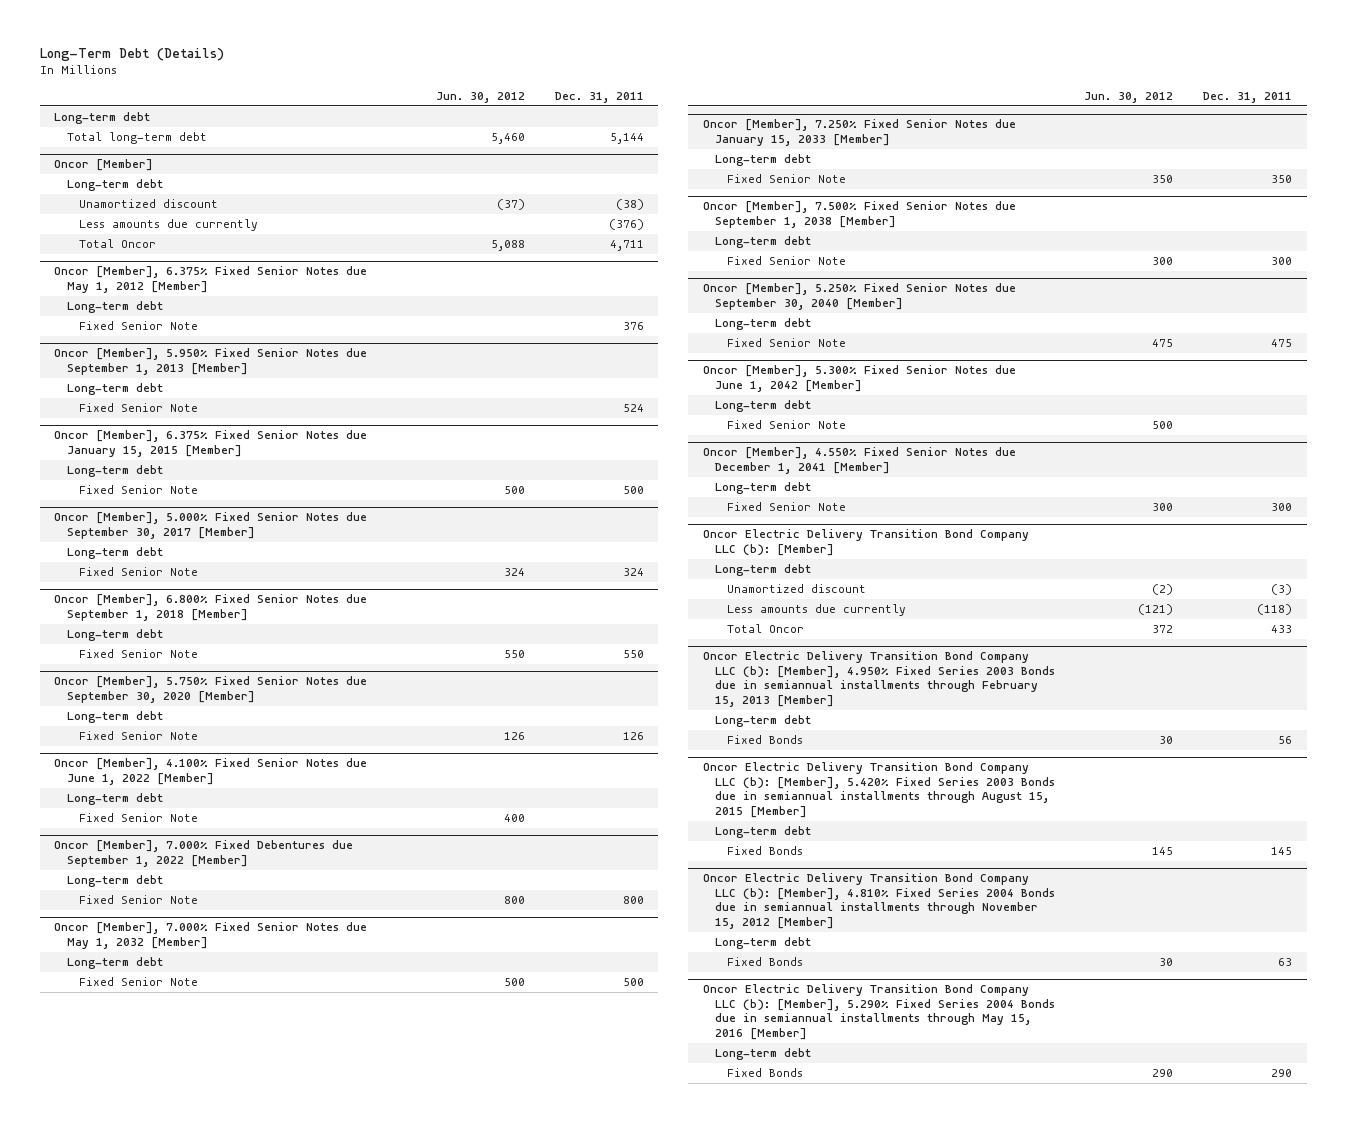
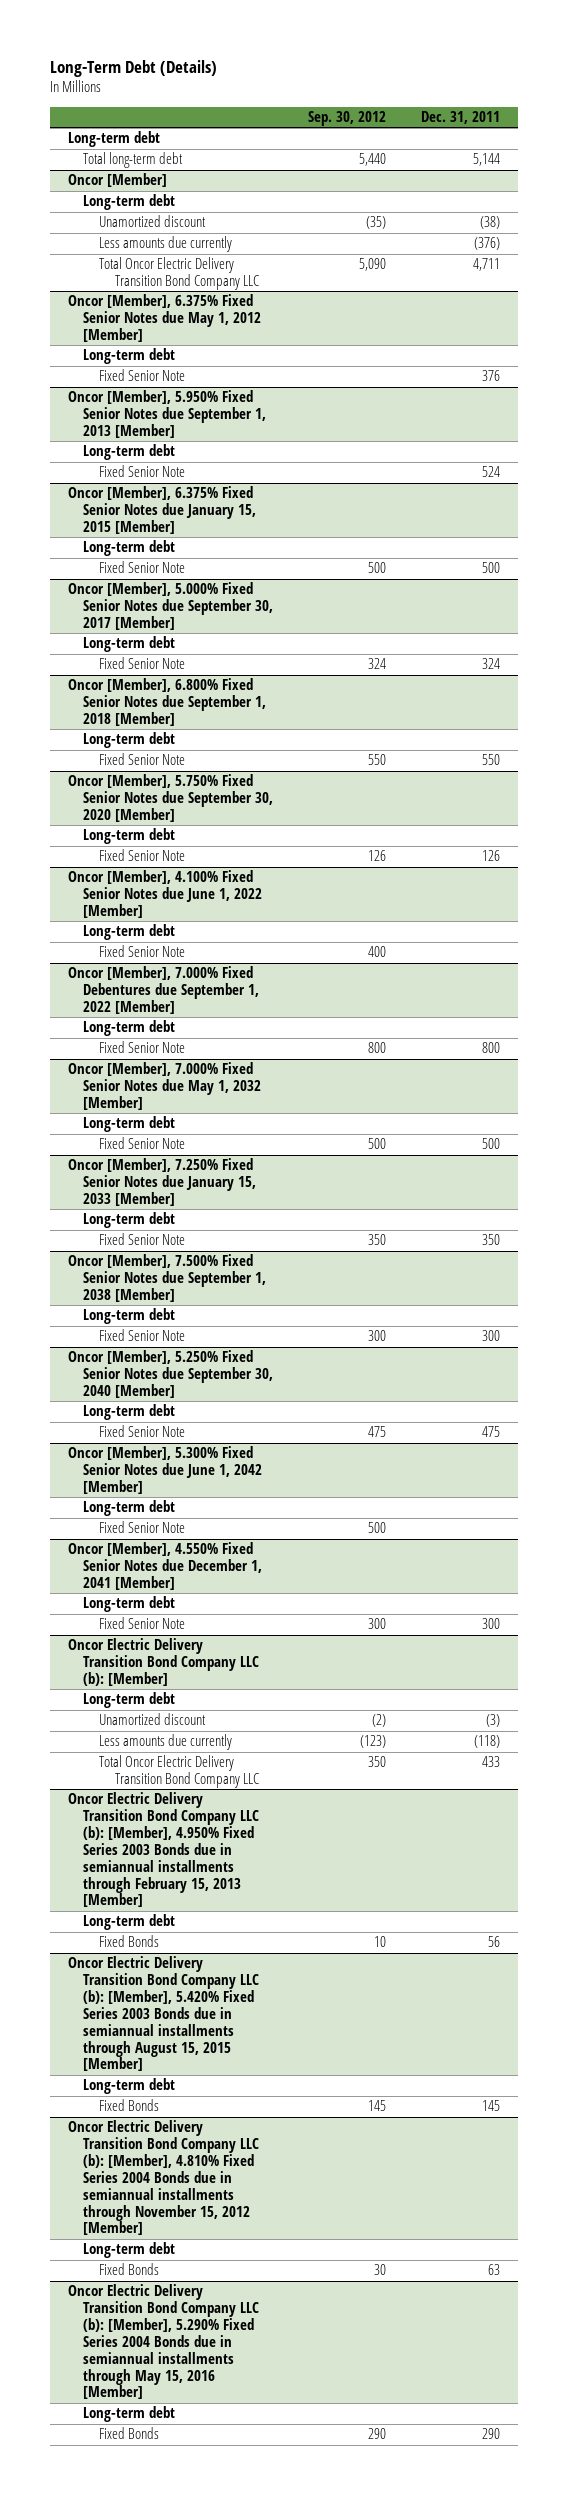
- | Jun. 30, 2012 | Dec. 31, 2011
+ | Sep. 30, 2012 | Dec. 31, 2011
@ Oncor [Member]
- Total Oncor | 5,088 | 4,711
+ Total Oncor Electric Delivery Transition Bond Company LLC | 5,090 | 4,711
@ Oncor Electric Delivery Transition Bond Company LLC (b): [Member]
- Total Oncor | 372 | 433
+ Total Oncor Electric Delivery Transition Bond Company LLC | 350 | 433

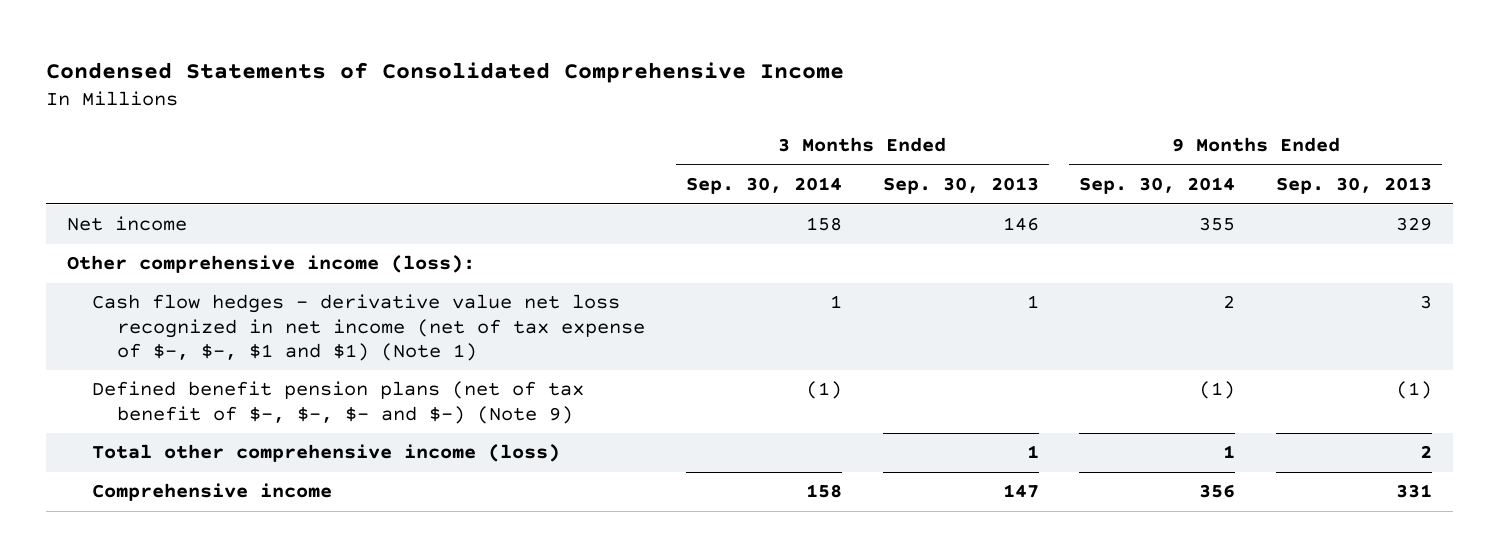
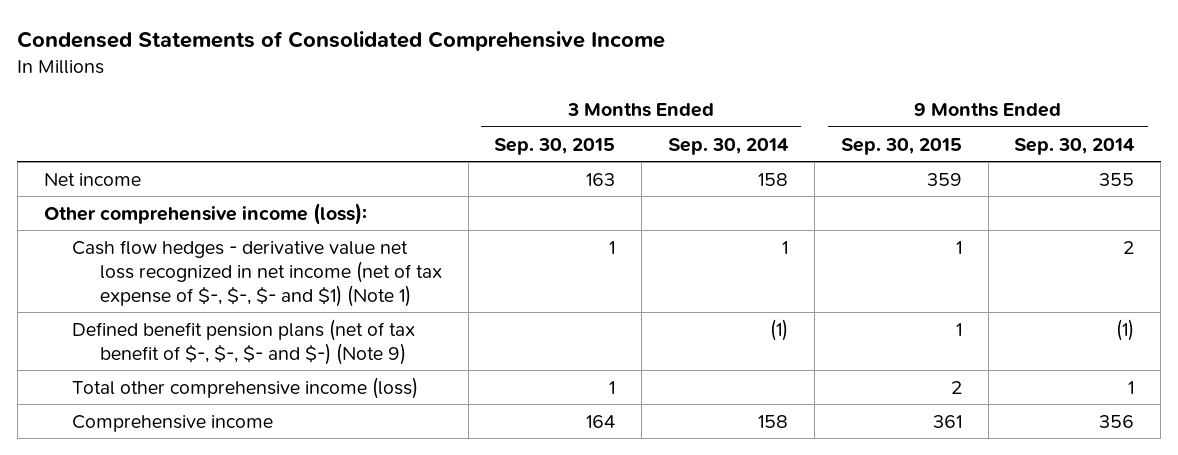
- | 3 Months Ended Sep. 30, 2014 | 3 Months Ended Sep. 30, 2013 | 9 Months Ended Sep. 30, 2014 | 9 Months Ended Sep. 30, 2013
+ | 3 Months Ended Sep. 30, 2015 | 3 Months Ended Sep. 30, 2014 | 9 Months Ended Sep. 30, 2015 | 9 Months Ended Sep. 30, 2014
- Cash flow hedges - derivative value net loss recognized in net income (net of tax expense of $-, $-, $1 and $1) (Note 1) | 1 | 1 | 2 | 3
+ Cash flow hedges - derivative value net loss recognized in net income (net of tax expense of $-, $-, $- and $1) (Note 1) | 1 | 1 | 1 | 2

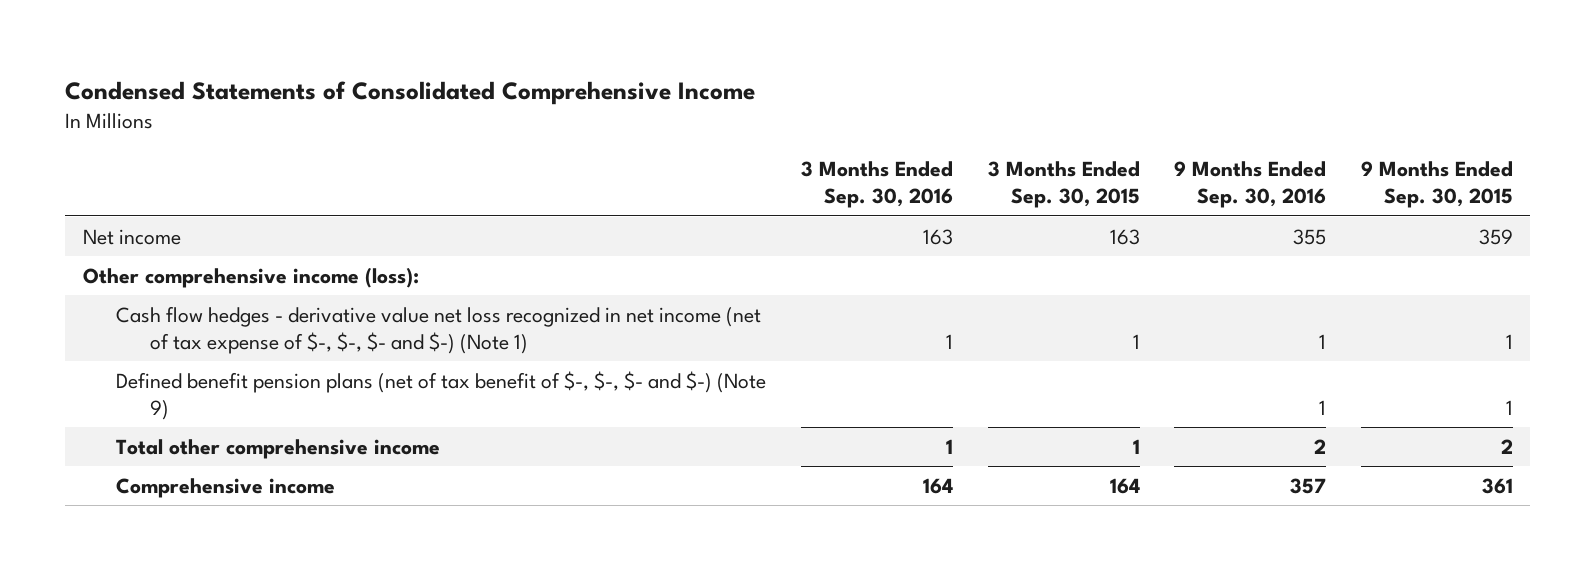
- | 3 Months Ended Sep. 30, 2015 | 3 Months Ended Sep. 30, 2014 | 9 Months Ended Sep. 30, 2015 | 9 Months Ended Sep. 30, 2014
+ | 3 Months Ended Sep. 30, 2016 | 3 Months Ended Sep. 30, 2015 | 9 Months Ended Sep. 30, 2016 | 9 Months Ended Sep. 30, 2015
- Cash flow hedges - derivative value net loss recognized in net income (net of tax expense of $-, $-, $- and $1) (Note 1) | 1 | 1 | 1 | 2
+ Cash flow hedges - derivative value net loss recognized in net income (net of tax expense of $-, $-, $- and $-) (Note 1) | 1 | 1 | 1 | 1
- Total other comprehensive income (loss) | 1 | | 2 | 1
+ Total other comprehensive income | 1 | 1 | 2 | 2

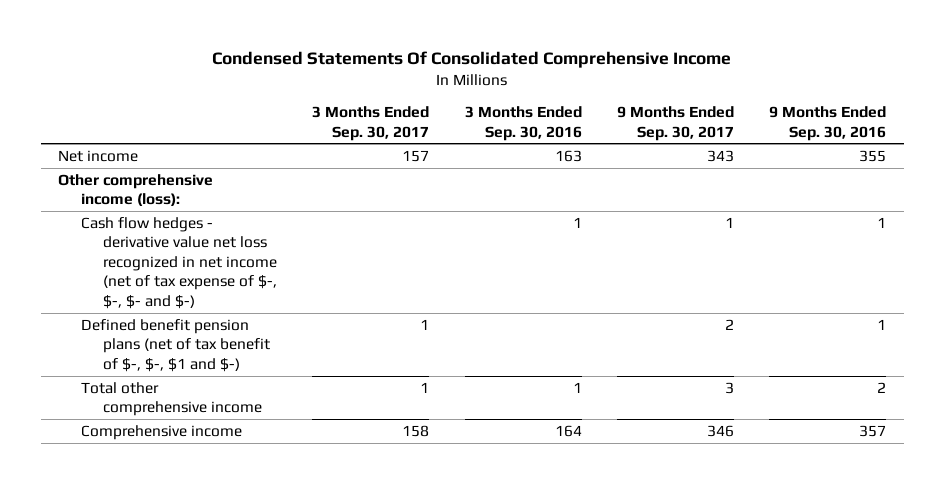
- Condensed Statements of Consolidated Comprehensive Income
+ Condensed Statements Of Consolidated Comprehensive Income
- | 3 Months Ended Sep. 30, 2016 | 3 Months Ended Sep. 30, 2015 | 9 Months Ended Sep. 30, 2016 | 9 Months Ended Sep. 30, 2015
+ | 3 Months Ended Sep. 30, 2017 | 3 Months Ended Sep. 30, 2016 | 9 Months Ended Sep. 30, 2017 | 9 Months Ended Sep. 30, 2016
- Cash flow hedges - derivative value net loss recognized in net income (net of tax expense of $-, $-, $- and $-) (Note 1) | 1 | 1 | 1 | 1
- Defined benefit pension plans (net of tax benefit of $-, $-, $- and $-) (Note 9) | | | 1 | 1
+ Cash flow hedges - derivative value net loss recognized in net income (net of tax expense of $-, $-, $- and $-) | | 1 | 1 | 1
+ Defined benefit pension plans (net of tax benefit of $-, $-, $1 and $-) | 1 | | 2 | 1

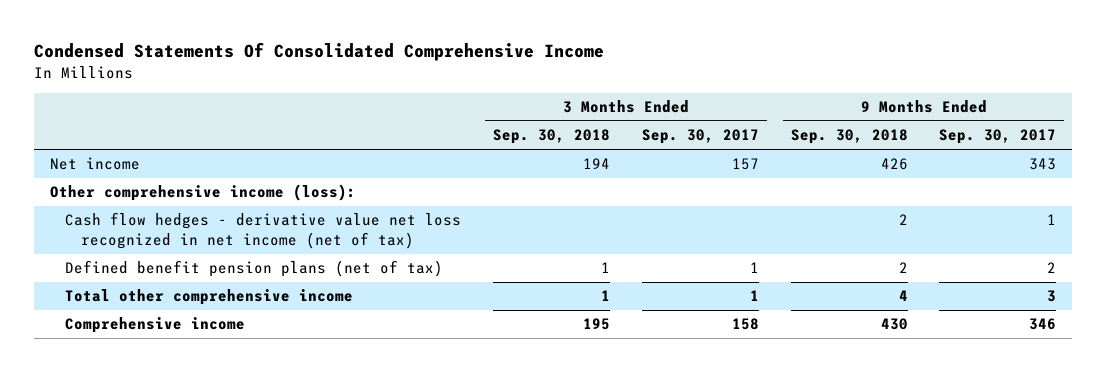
- | 3 Months Ended Sep. 30, 2017 | 3 Months Ended Sep. 30, 2016 | 9 Months Ended Sep. 30, 2017 | 9 Months Ended Sep. 30, 2016
+ | 3 Months Ended Sep. 30, 2018 | 3 Months Ended Sep. 30, 2017 | 9 Months Ended Sep. 30, 2018 | 9 Months Ended Sep. 30, 2017
- Cash flow hedges - derivative value net loss recognized in net income (net of tax expense of $-, $-, $- and $-) | | 1 | 1 | 1
- Defined benefit pension plans (net of tax benefit of $-, $-, $1 and $-) | 1 | | 2 | 1
+ Cash flow hedges - derivative value net loss recognized in net income (net of tax) | | | 2 | 1
+ Defined benefit pension plans (net of tax) | 1 | 1 | 2 | 2

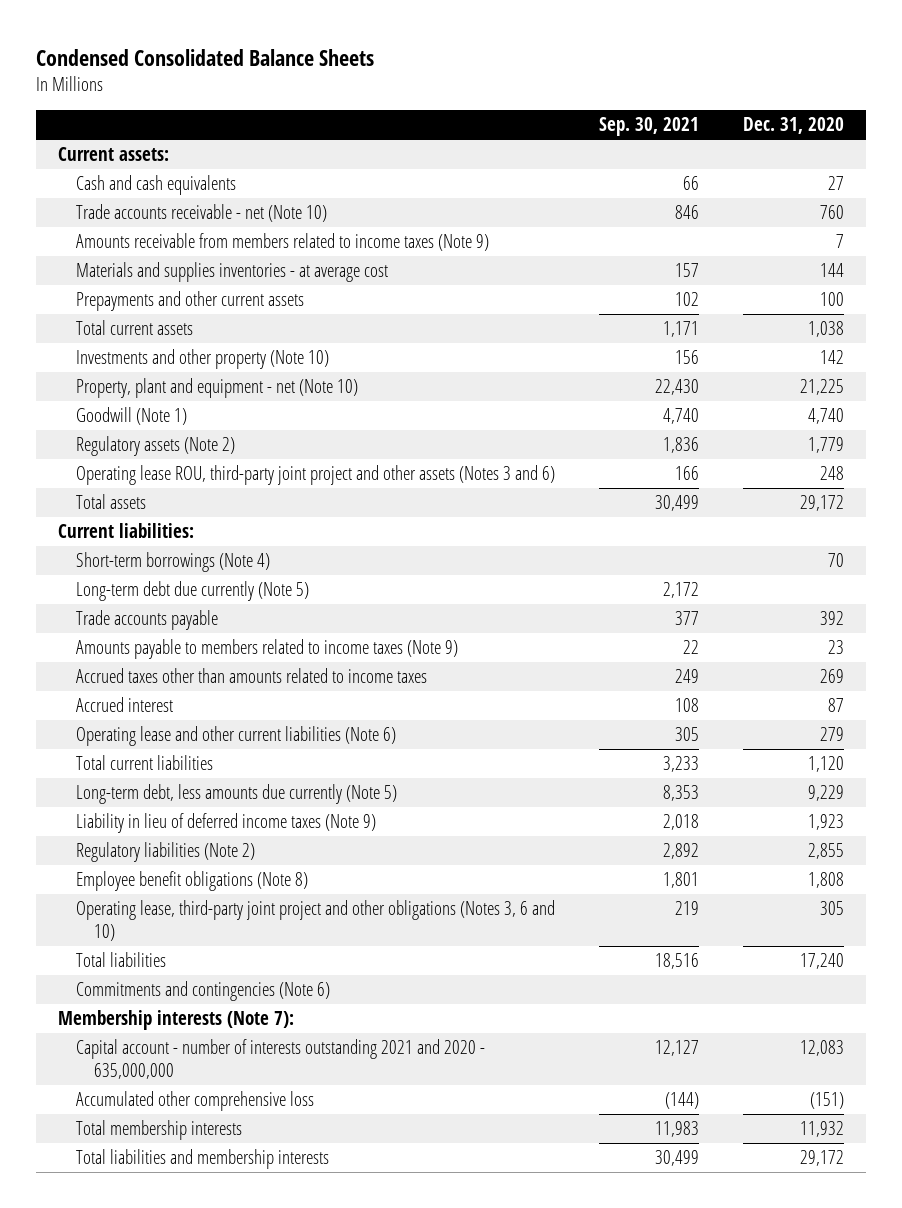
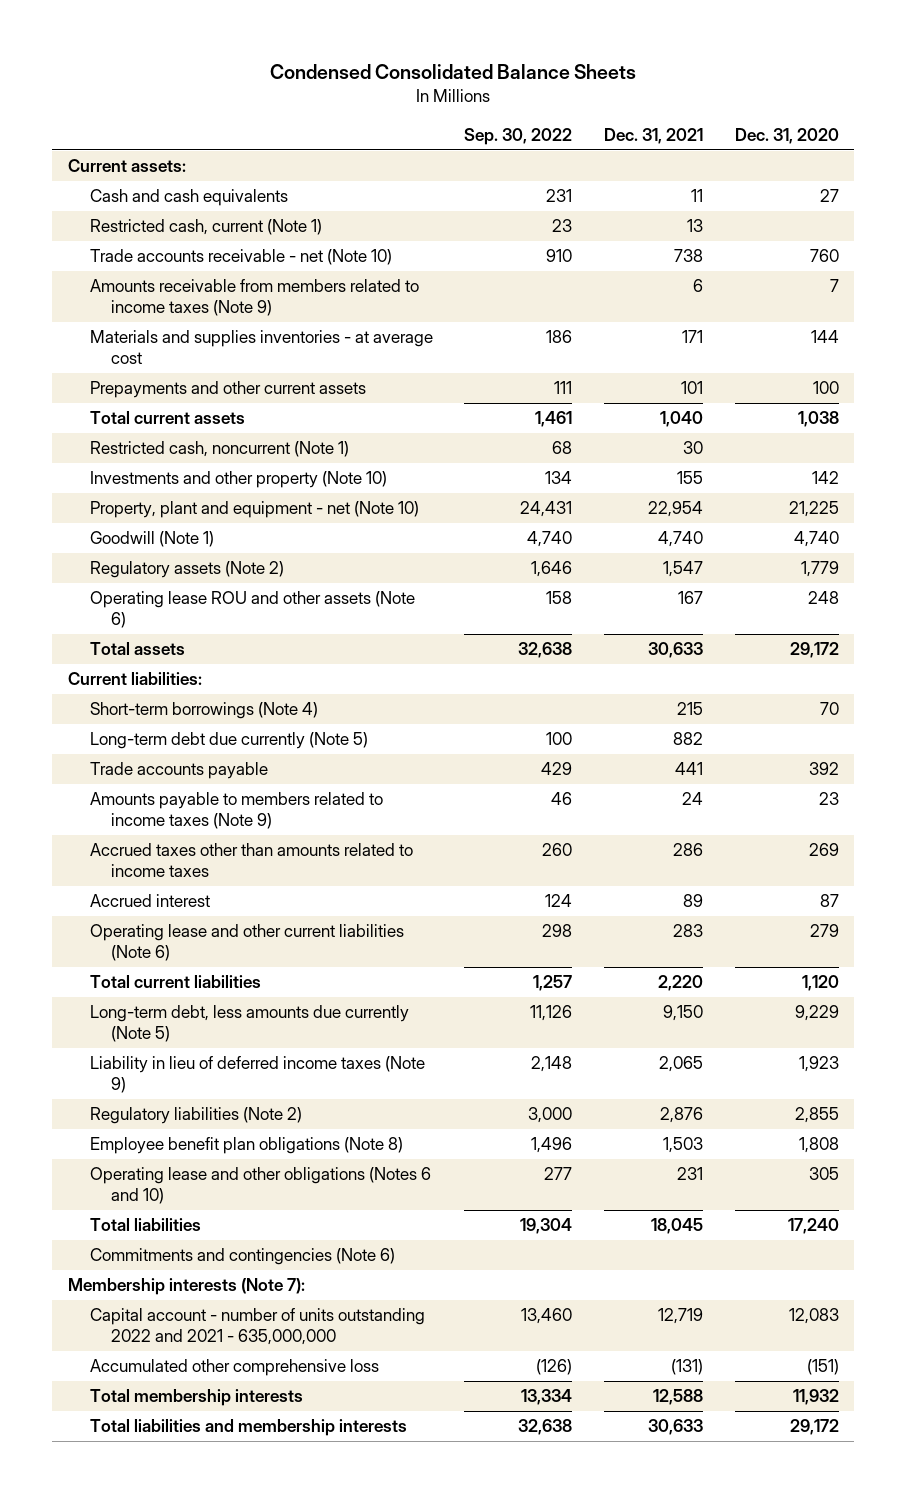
- | Sep. 30, 2021 | Dec. 31, 2020
+ | Sep. 30, 2022 | Dec. 31, 2021 | Dec. 31, 2020
+ Restricted cash, current (Note 1) | 23 | 13 |
+ Restricted cash, noncurrent (Note 1) | 68 | 30 |
- Operating lease ROU, third-party joint project and other assets (Notes 3 and 6) | 166 | 248
+ Operating lease ROU and other assets (Note 6) | 158 | 167 | 248
- Employee benefit obligations (Note 8) | 1,801 | 1,808
- Operating lease, third-party joint project and other obligations (Notes 3, 6 and 10) | 219 | 305
+ Employee benefit plan obligations (Note 8) | 1,496 | 1,503 | 1,808
+ Operating lease and other obligations (Notes 6 and 10) | 277 | 231 | 305
- Capital account - number of interests outstanding 2021 and 2020 - 635,000,000 | 12,127 | 12,083
+ Capital account - number of units outstanding 2022 and 2021 - 635,000,000 | 13,460 | 12,719 | 12,083

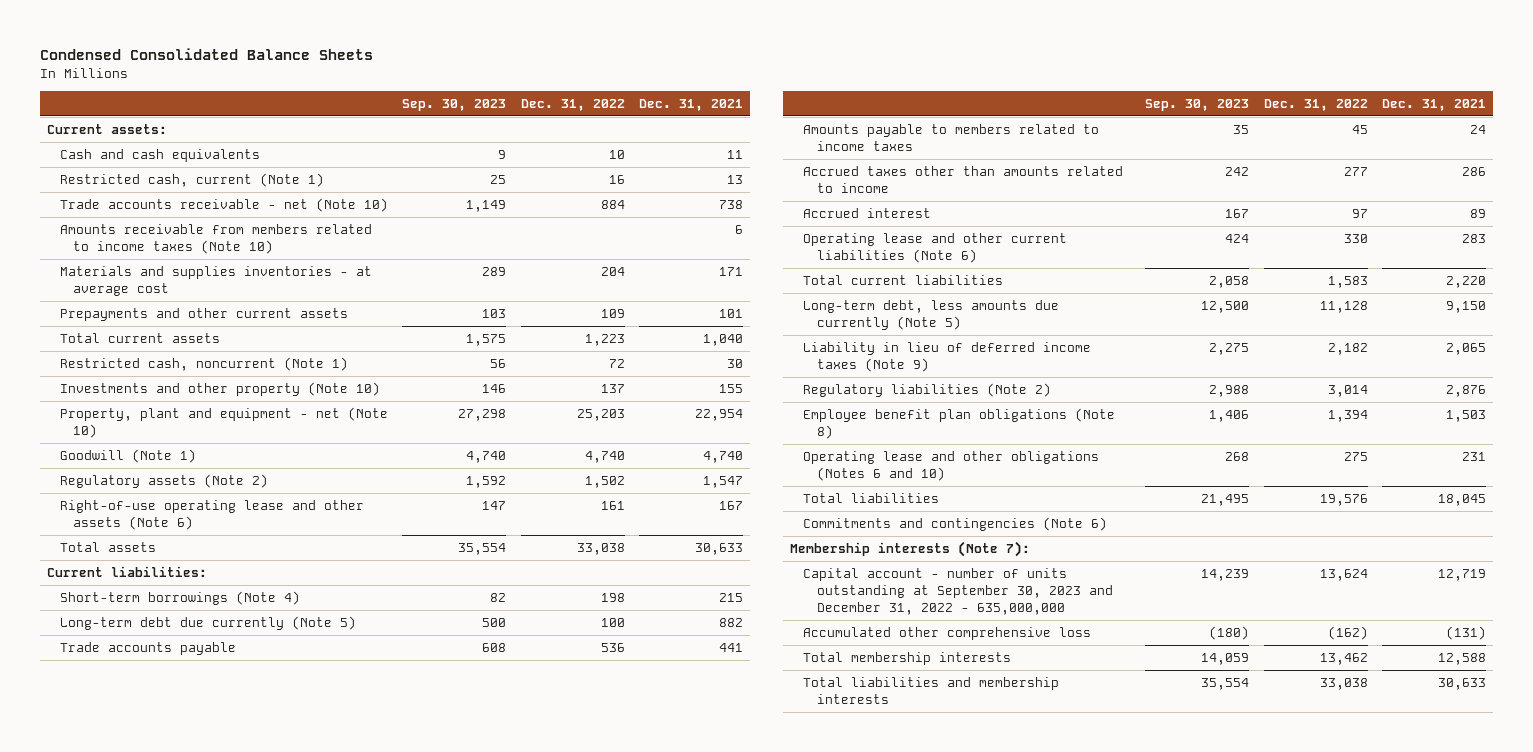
- | Sep. 30, 2022 | Dec. 31, 2021 | Dec. 31, 2020
+ | Sep. 30, 2023 | Dec. 31, 2022 | Dec. 31, 2021
- Amounts receivable from members related to income taxes (Note 9) | | 6 | 7
+ Amounts receivable from members related to income taxes (Note 10) | | | 6
- Operating lease ROU and other assets (Note 6) | 158 | 167 | 248
+ Right-of-use operating lease and other assets (Note 6) | 147 | 161 | 167
- Amounts payable to members related to income taxes (Note 9) | 46 | 24 | 23
- Accrued taxes other than amounts related to income taxes | 260 | 286 | 269
+ Amounts payable to members related to income taxes | 35 | 45 | 24
+ Accrued taxes other than amounts related to income | 242 | 277 | 286
- Capital account - number of units outstanding 2022 and 2021 - 635,000,000 | 13,460 | 12,719 | 12,083
+ Capital account - number of units outstanding at September 30, 2023 and December 31, 2022 - 635,000,000 | 14,239 | 13,624 | 12,719

